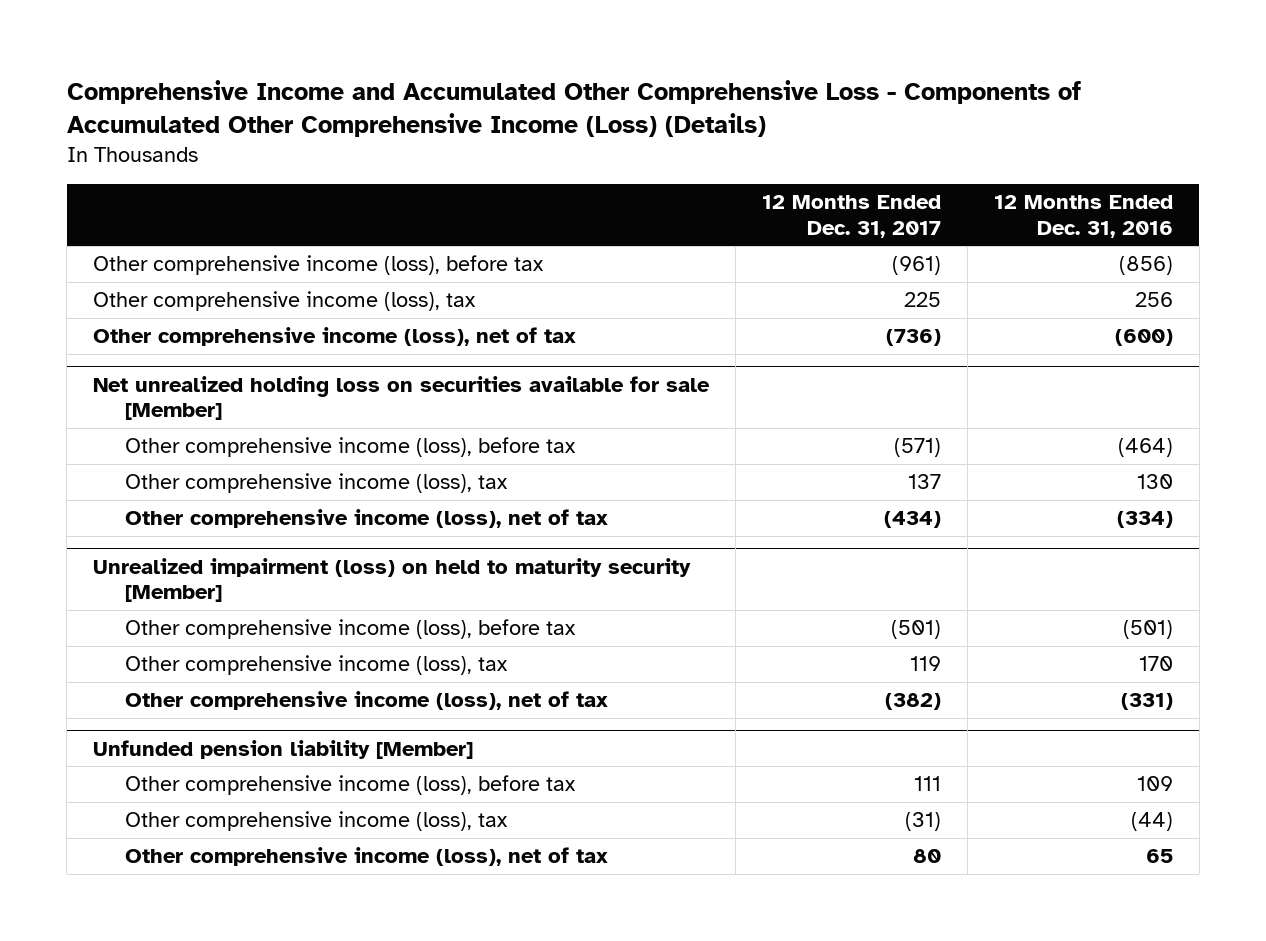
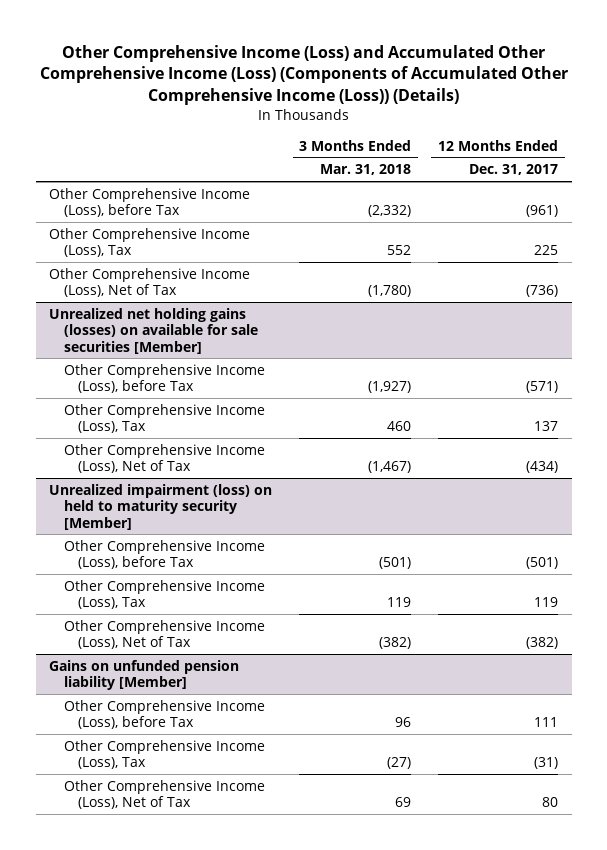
- Comprehensive Income and Accumulated Other Comprehensive Loss - Components of Accumulated Other Comprehensive Income (Loss) (Details)
+ Other Comprehensive Income (Loss) and Accumulated Other Comprehensive Income (Loss) (Components of Accumulated Other Comprehensive Income (Loss)) (Details)
- | 12 Months Ended Dec. 31, 2017 | 12 Months Ended Dec. 31, 2016
+ | 3 Months Ended Mar. 31, 2018 | 12 Months Ended Dec. 31, 2017
- Other comprehensive income (loss), before tax | (961) | (856)
- Other comprehensive income (loss), tax | 225 | 256
- Other comprehensive income (loss), net of tax | (736) | (600)
- Net unrealized holding loss on securities available for sale [Member]
- Other comprehensive income (loss), before tax | (571) | (464)
- Other comprehensive income (loss), tax | 137 | 130
- Other comprehensive income (loss), net of tax | (434) | (334)
+ Other Comprehensive Income (Loss), before Tax | (2,332) | (961)
+ Other Comprehensive Income (Loss), Tax | 552 | 225
+ Other Comprehensive Income (Loss), Net of Tax | (1,780) | (736)
+ Unrealized net holding gains (losses) on available for sale securities [Member]
+ Other Comprehensive Income (Loss), before Tax | (1,927) | (571)
+ Other Comprehensive Income (Loss), Tax | 460 | 137
+ Other Comprehensive Income (Loss), Net of Tax | (1,467) | (434)
@ Unrealized impairment (loss) on held to maturity security [Member]
- Other comprehensive income (loss), before tax | (501) | (501)
- Other comprehensive income (loss), tax | 119 | 170
- Other comprehensive income (loss), net of tax | (382) | (331)
- Unfunded pension liability [Member]
- Other comprehensive income (loss), before tax | 111 | 109
- Other comprehensive income (loss), tax | (31) | (44)
- Other comprehensive income (loss), net of tax | 80 | 65
@ Unrealized impairment (loss) on held to maturity security [Member]
+ Other Comprehensive Income (Loss), before Tax | (501) | (501)
+ Other Comprehensive Income (Loss), Tax | 119 | 119
+ Other Comprehensive Income (Loss), Net of Tax | (382) | (382)
+ Gains on unfunded pension liability [Member]
+ Other Comprehensive Income (Loss), before Tax | 96 | 111
+ Other Comprehensive Income (Loss), Tax | (27) | (31)
+ Other Comprehensive Income (Loss), Net of Tax | 69 | 80

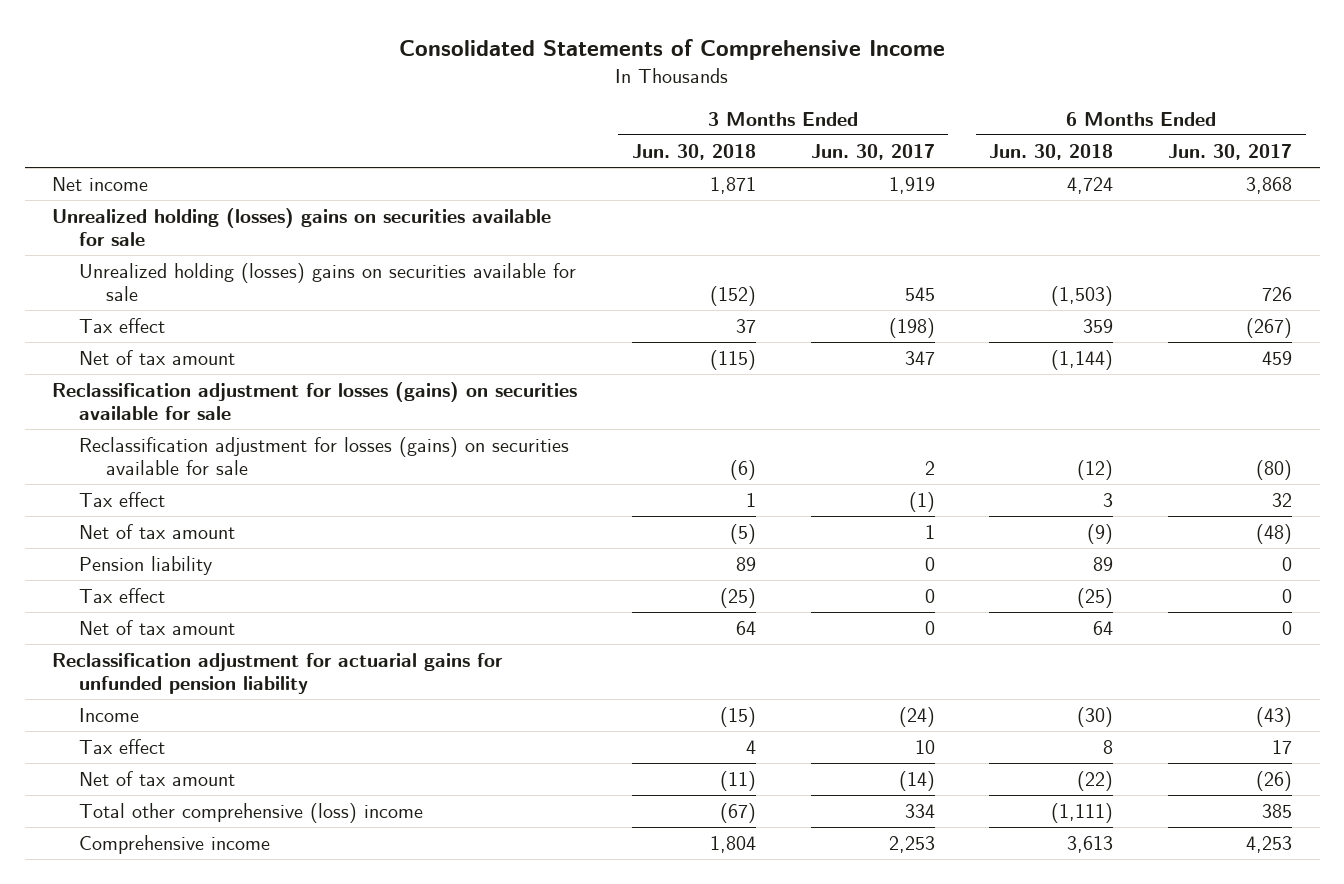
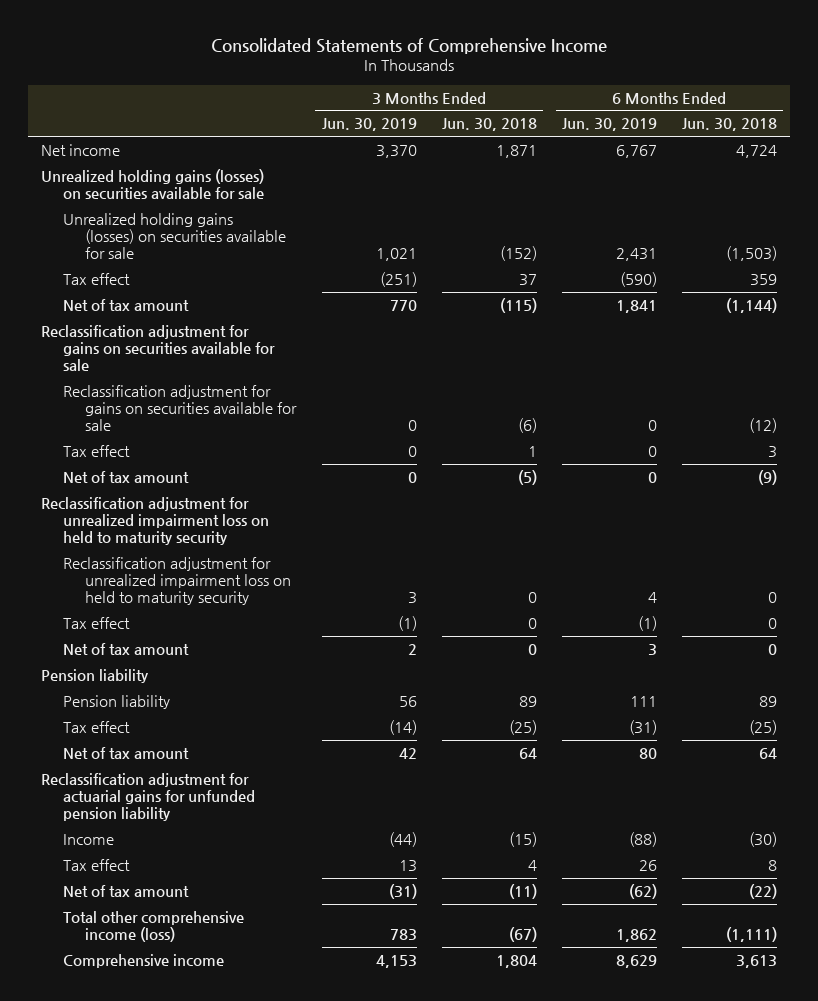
- | 3 Months Ended Jun. 30, 2018 | 3 Months Ended Jun. 30, 2017 | 6 Months Ended Jun. 30, 2018 | 6 Months Ended Jun. 30, 2017
+ | 3 Months Ended Jun. 30, 2019 | 3 Months Ended Jun. 30, 2018 | 6 Months Ended Jun. 30, 2019 | 6 Months Ended Jun. 30, 2018
- Unrealized holding (losses) gains on securities available for sale
- Unrealized holding (losses) gains on securities available for sale | (152) | 545 | (1,503) | 726
+ Unrealized holding gains (losses) on securities available for sale
+ Unrealized holding gains (losses) on securities available for sale | 1,021 | (152) | 2,431 | (1,503)
- Reclassification adjustment for losses (gains) on securities available for sale
- Reclassification adjustment for losses (gains) on securities available for sale | (6) | 2 | (12) | (80)
+ Reclassification adjustment for gains on securities available for sale
+ Reclassification adjustment for gains on securities available for sale | 0 | (6) | 0 | (12)
+ Reclassification adjustment for unrealized impairment loss on held to maturity security
+ Reclassification adjustment for unrealized impairment loss on held to maturity security | 3 | 0 | 4 | 0
+ Tax effect | (1) | 0 | (1) | 0
+ Net of tax amount | 2 | 0 | 3 | 0
+ Pension liability
- Total other comprehensive (loss) income | (67) | 334 | (1,111) | 385
+ Total other comprehensive income (loss) | 783 | (67) | 1,862 | (1,111)

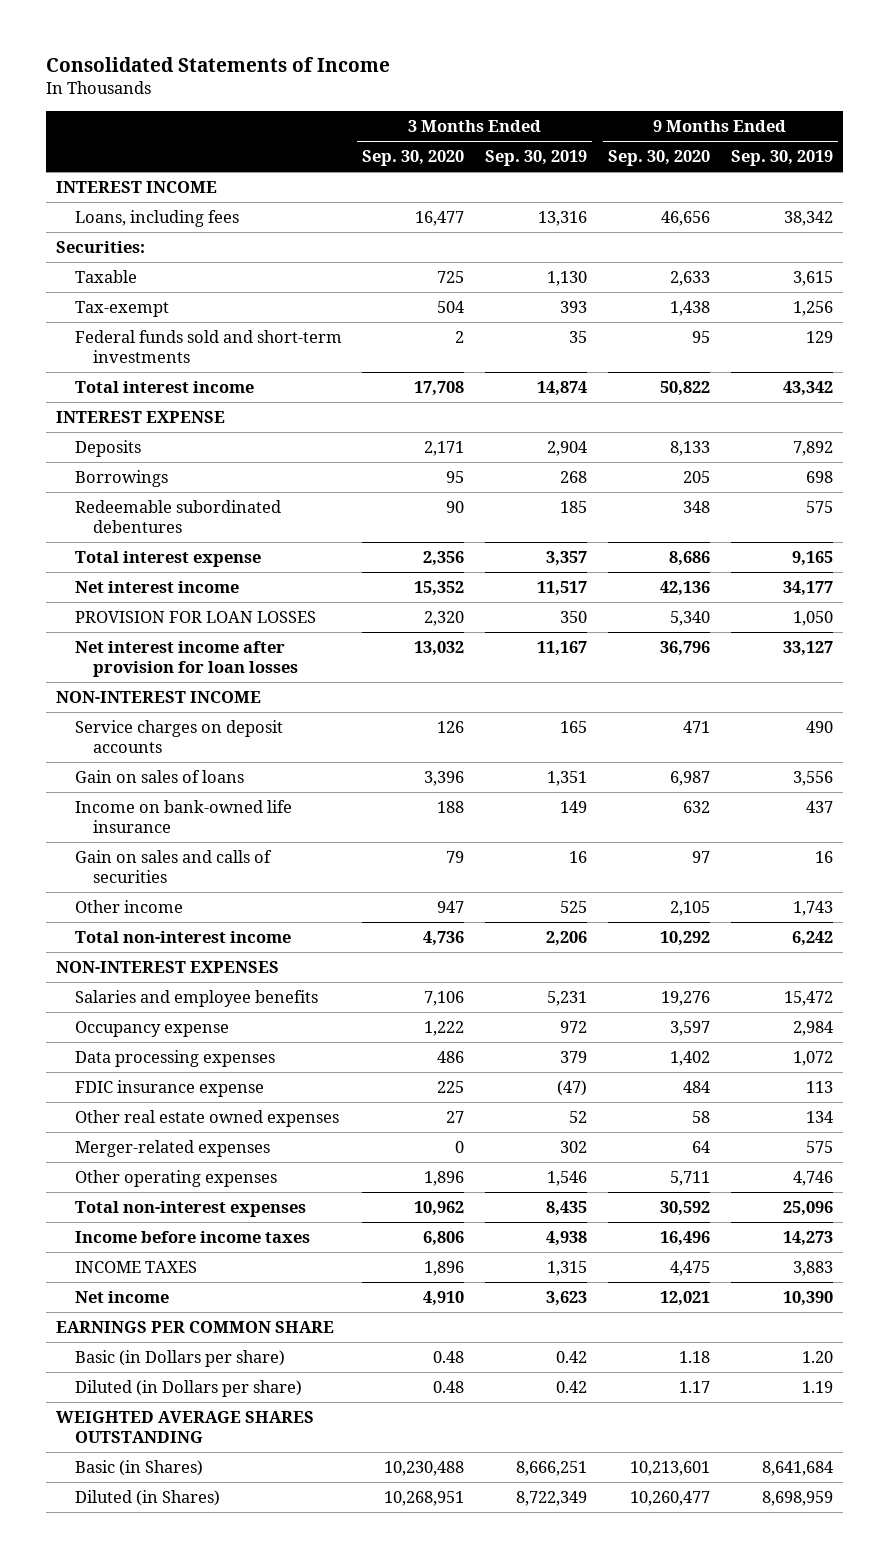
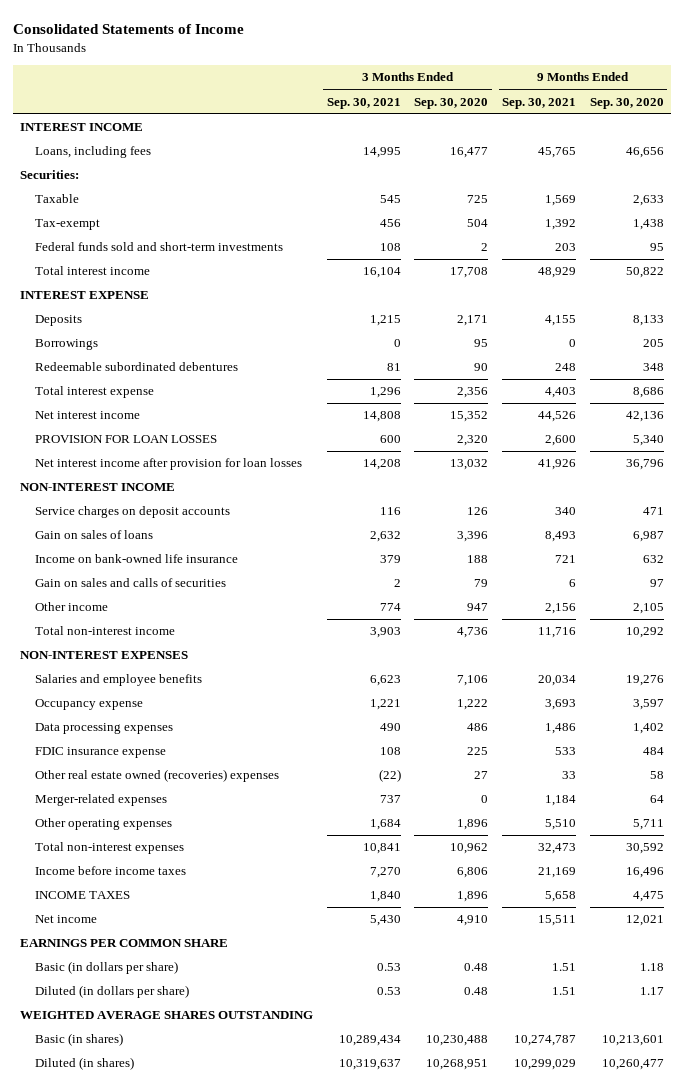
- | 3 Months Ended Sep. 30, 2020 | 3 Months Ended Sep. 30, 2019 | 9 Months Ended Sep. 30, 2020 | 9 Months Ended Sep. 30, 2019
+ | 3 Months Ended Sep. 30, 2021 | 3 Months Ended Sep. 30, 2020 | 9 Months Ended Sep. 30, 2021 | 9 Months Ended Sep. 30, 2020
- Other real estate owned expenses | 27 | 52 | 58 | 134
+ Other real estate owned (recoveries) expenses | (22) | 27 | 33 | 58
- Basic (in Dollars per share) | 0.48 | 0.42 | 1.18 | 1.20
- Diluted (in Dollars per share) | 0.48 | 0.42 | 1.17 | 1.19
+ Basic (in dollars per share) | 0.53 | 0.48 | 1.51 | 1.18
+ Diluted (in dollars per share) | 0.53 | 0.48 | 1.51 | 1.17
- Basic (in Shares) | 10,230,488 | 8,666,251 | 10,213,601 | 8,641,684
- Diluted (in Shares) | 10,268,951 | 8,722,349 | 10,260,477 | 8,698,959
+ Basic (in shares) | 10,289,434 | 10,230,488 | 10,274,787 | 10,213,601
+ Diluted (in shares) | 10,319,637 | 10,268,951 | 10,299,029 | 10,260,477

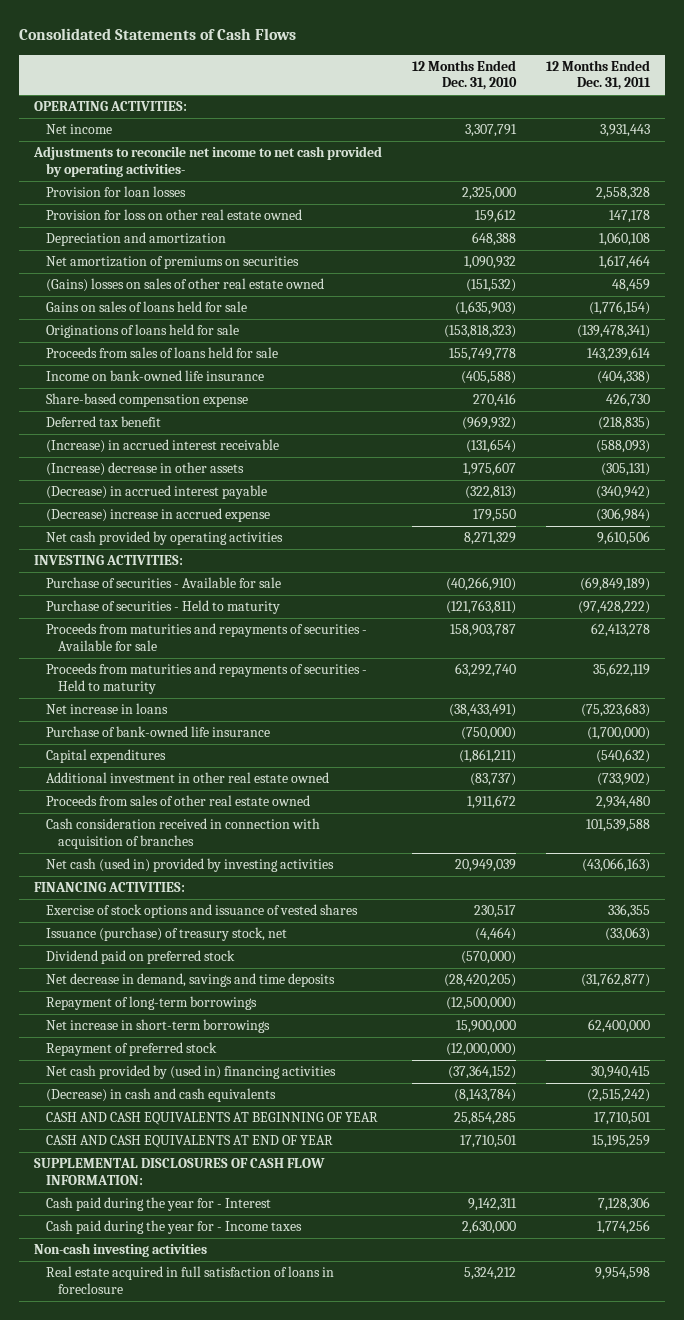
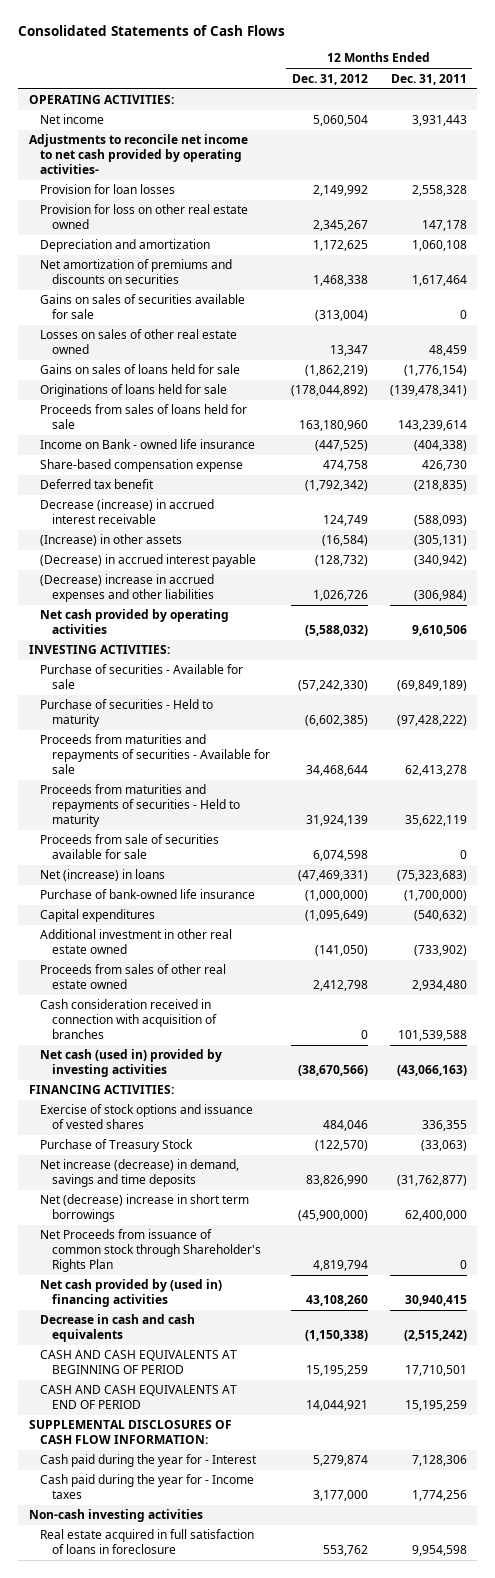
- | 12 Months Ended Dec. 31, 2010 | 12 Months Ended Dec. 31, 2011
+ | 12 Months Ended Dec. 31, 2012 | 12 Months Ended Dec. 31, 2011
- Net amortization of premiums on securities | 1,090,932 | 1,617,464
- (Gains) losses on sales of other real estate owned | (151,532) | 48,459
+ Net amortization of premiums and discounts on securities | 1,468,338 | 1,617,464
+ Gains on sales of securities available for sale | (313,004) | 0
+ Losses on sales of other real estate owned | 13,347 | 48,459
- Income on bank-owned life insurance | (405,588) | (404,338)
+ Income on Bank - owned life insurance | (447,525) | (404,338)
- (Increase) in accrued interest receivable | (131,654) | (588,093)
- (Increase) decrease in other assets | 1,975,607 | (305,131)
+ Decrease (increase) in accrued interest receivable | 124,749 | (588,093)
+ (Increase) in other assets | (16,584) | (305,131)
- (Decrease) increase in accrued expense | 179,550 | (306,984)
+ (Decrease) increase in accrued expenses and other liabilities | 1,026,726 | (306,984)
- Net increase in loans | (38,433,491) | (75,323,683)
+ Proceeds from sale of securities available for sale | 6,074,598 | 0
+ Net (increase) in loans | (47,469,331) | (75,323,683)
- Issuance (purchase) of treasury stock, net | (4,464) | (33,063)
- Dividend paid on preferred stock | (570,000) |
- Net decrease in demand, savings and time deposits | (28,420,205) | (31,762,877)
- Repayment of long-term borrowings | (12,500,000) |
- Net increase in short-term borrowings | 15,900,000 | 62,400,000
- Repayment of preferred stock | (12,000,000) |
+ Purchase of Treasury Stock | (122,570) | (33,063)
+ Net increase (decrease) in demand, savings and time deposits | 83,826,990 | (31,762,877)
+ Net (decrease) increase in short term borrowings | (45,900,000) | 62,400,000
+ Net Proceeds from issuance of common stock through Shareholder's Rights Plan | 4,819,794 | 0
- (Decrease) in cash and cash equivalents | (8,143,784) | (2,515,242)
- CASH AND CASH EQUIVALENTS AT BEGINNING OF YEAR | 25,854,285 | 17,710,501
- CASH AND CASH EQUIVALENTS AT END OF YEAR | 17,710,501 | 15,195,259
+ Decrease in cash and cash equivalents | (1,150,338) | (2,515,242)
+ CASH AND CASH EQUIVALENTS AT BEGINNING OF PERIOD | 15,195,259 | 17,710,501
+ CASH AND CASH EQUIVALENTS AT END OF PERIOD | 14,044,921 | 15,195,259

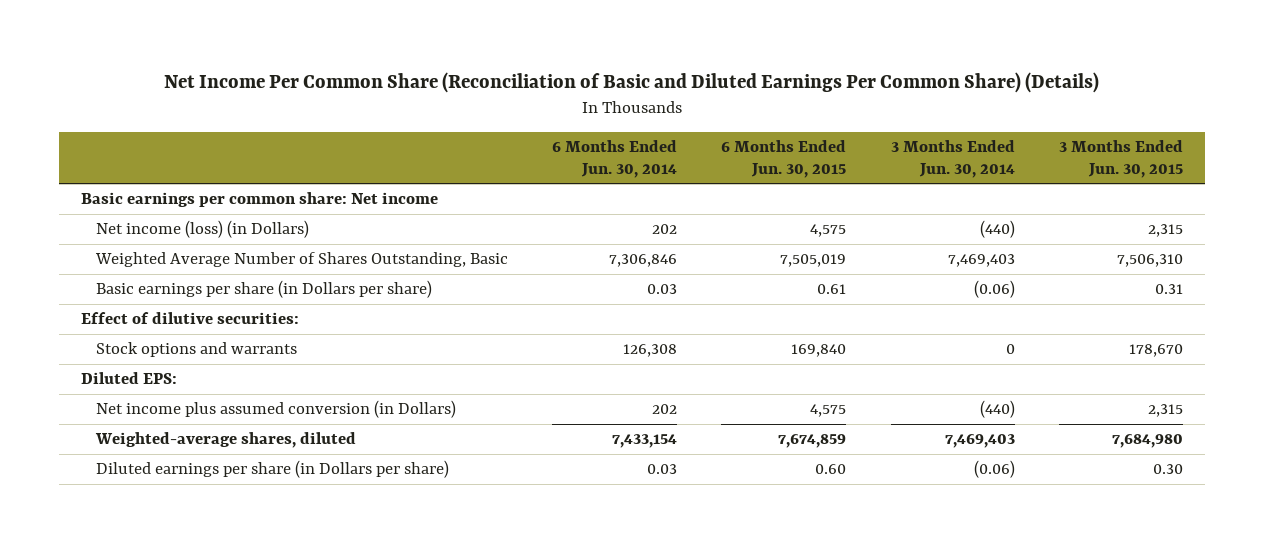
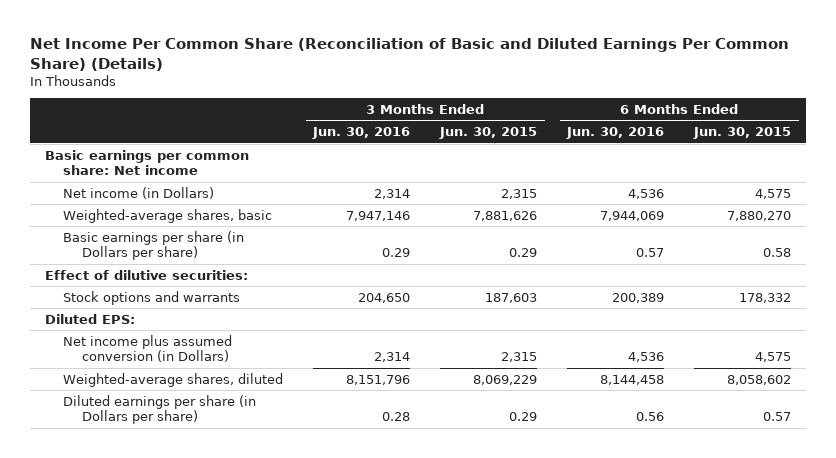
- | 6 Months Ended Jun. 30, 2014 | 6 Months Ended Jun. 30, 2015 | 3 Months Ended Jun. 30, 2014 | 3 Months Ended Jun. 30, 2015
+ | 3 Months Ended Jun. 30, 2016 | 3 Months Ended Jun. 30, 2015 | 6 Months Ended Jun. 30, 2016 | 6 Months Ended Jun. 30, 2015
- Net income (loss) (in Dollars) | 202 | 4,575 | (440) | 2,315
- Weighted Average Number of Shares Outstanding, Basic | 7,306,846 | 7,505,019 | 7,469,403 | 7,506,310
- Basic earnings per share (in Dollars per share) | 0.03 | 0.61 | (0.06) | 0.31
+ Net income (in Dollars) | 2,314 | 2,315 | 4,536 | 4,575
+ Weighted-average shares, basic | 7,947,146 | 7,881,626 | 7,944,069 | 7,880,270
+ Basic earnings per share (in Dollars per share) | 0.29 | 0.29 | 0.57 | 0.58
- Stock options and warrants | 126,308 | 169,840 | 0 | 178,670
+ Stock options and warrants | 204,650 | 187,603 | 200,389 | 178,332
- Weighted-average shares, diluted | 7,433,154 | 7,674,859 | 7,469,403 | 7,684,980
- Diluted earnings per share (in Dollars per share) | 0.03 | 0.60 | (0.06) | 0.30
+ Weighted-average shares, diluted | 8,151,796 | 8,069,229 | 8,144,458 | 8,058,602
+ Diluted earnings per share (in Dollars per share) | 0.28 | 0.29 | 0.56 | 0.57

